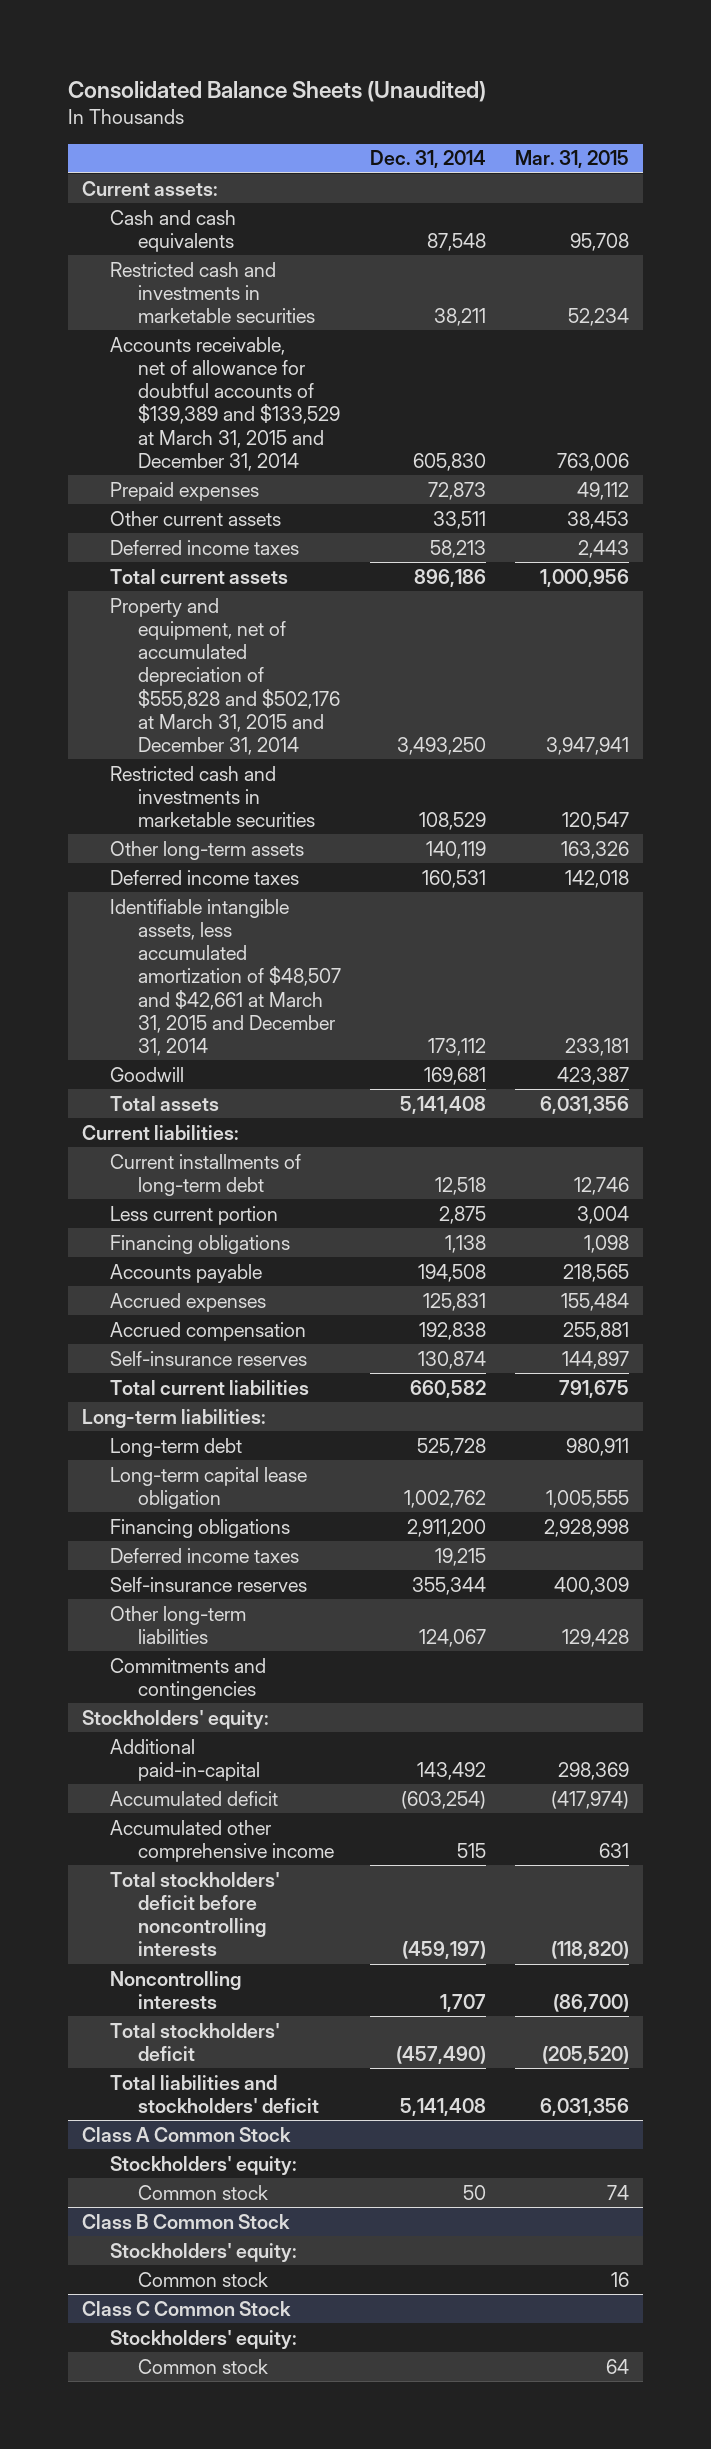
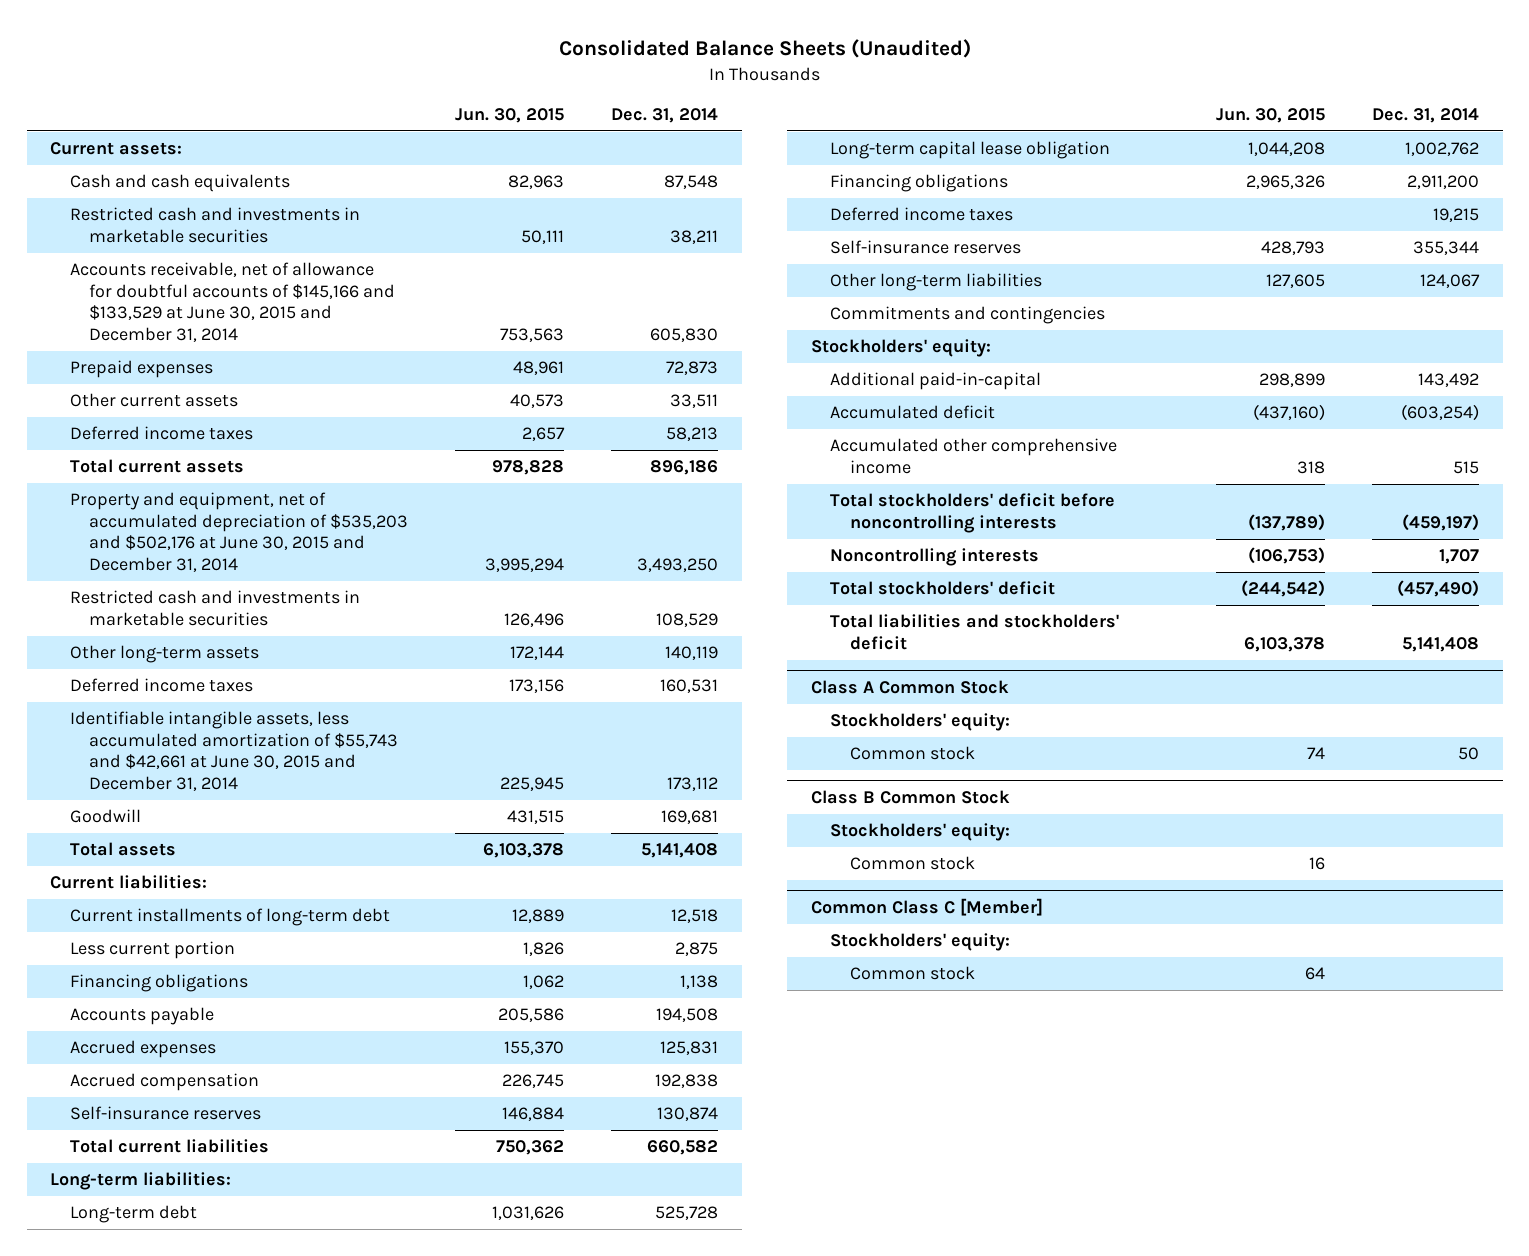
- | Dec. 31, 2014 | Mar. 31, 2015
+ | Jun. 30, 2015 | Dec. 31, 2014
- Accounts receivable, net of allowance for doubtful accounts of $139,389 and $133,529 at March 31, 2015 and December 31, 2014 | 605,830 | 763,006
+ Accounts receivable, net of allowance for doubtful accounts of $145,166 and $133,529 at June 30, 2015 and December 31, 2014 | 753,563 | 605,830
- Property and equipment, net of accumulated depreciation of $555,828 and $502,176 at March 31, 2015 and December 31, 2014 | 3,493,250 | 3,947,941
+ Property and equipment, net of accumulated depreciation of $535,203 and $502,176 at June 30, 2015 and December 31, 2014 | 3,995,294 | 3,493,250
- Identifiable intangible assets, less accumulated amortization of $48,507 and $42,661 at March 31, 2015 and December 31, 2014 | 173,112 | 233,181
+ Identifiable intangible assets, less accumulated amortization of $55,743 and $42,661 at June 30, 2015 and December 31, 2014 | 225,945 | 173,112
- Class C Common Stock
+ Common Class C [Member]

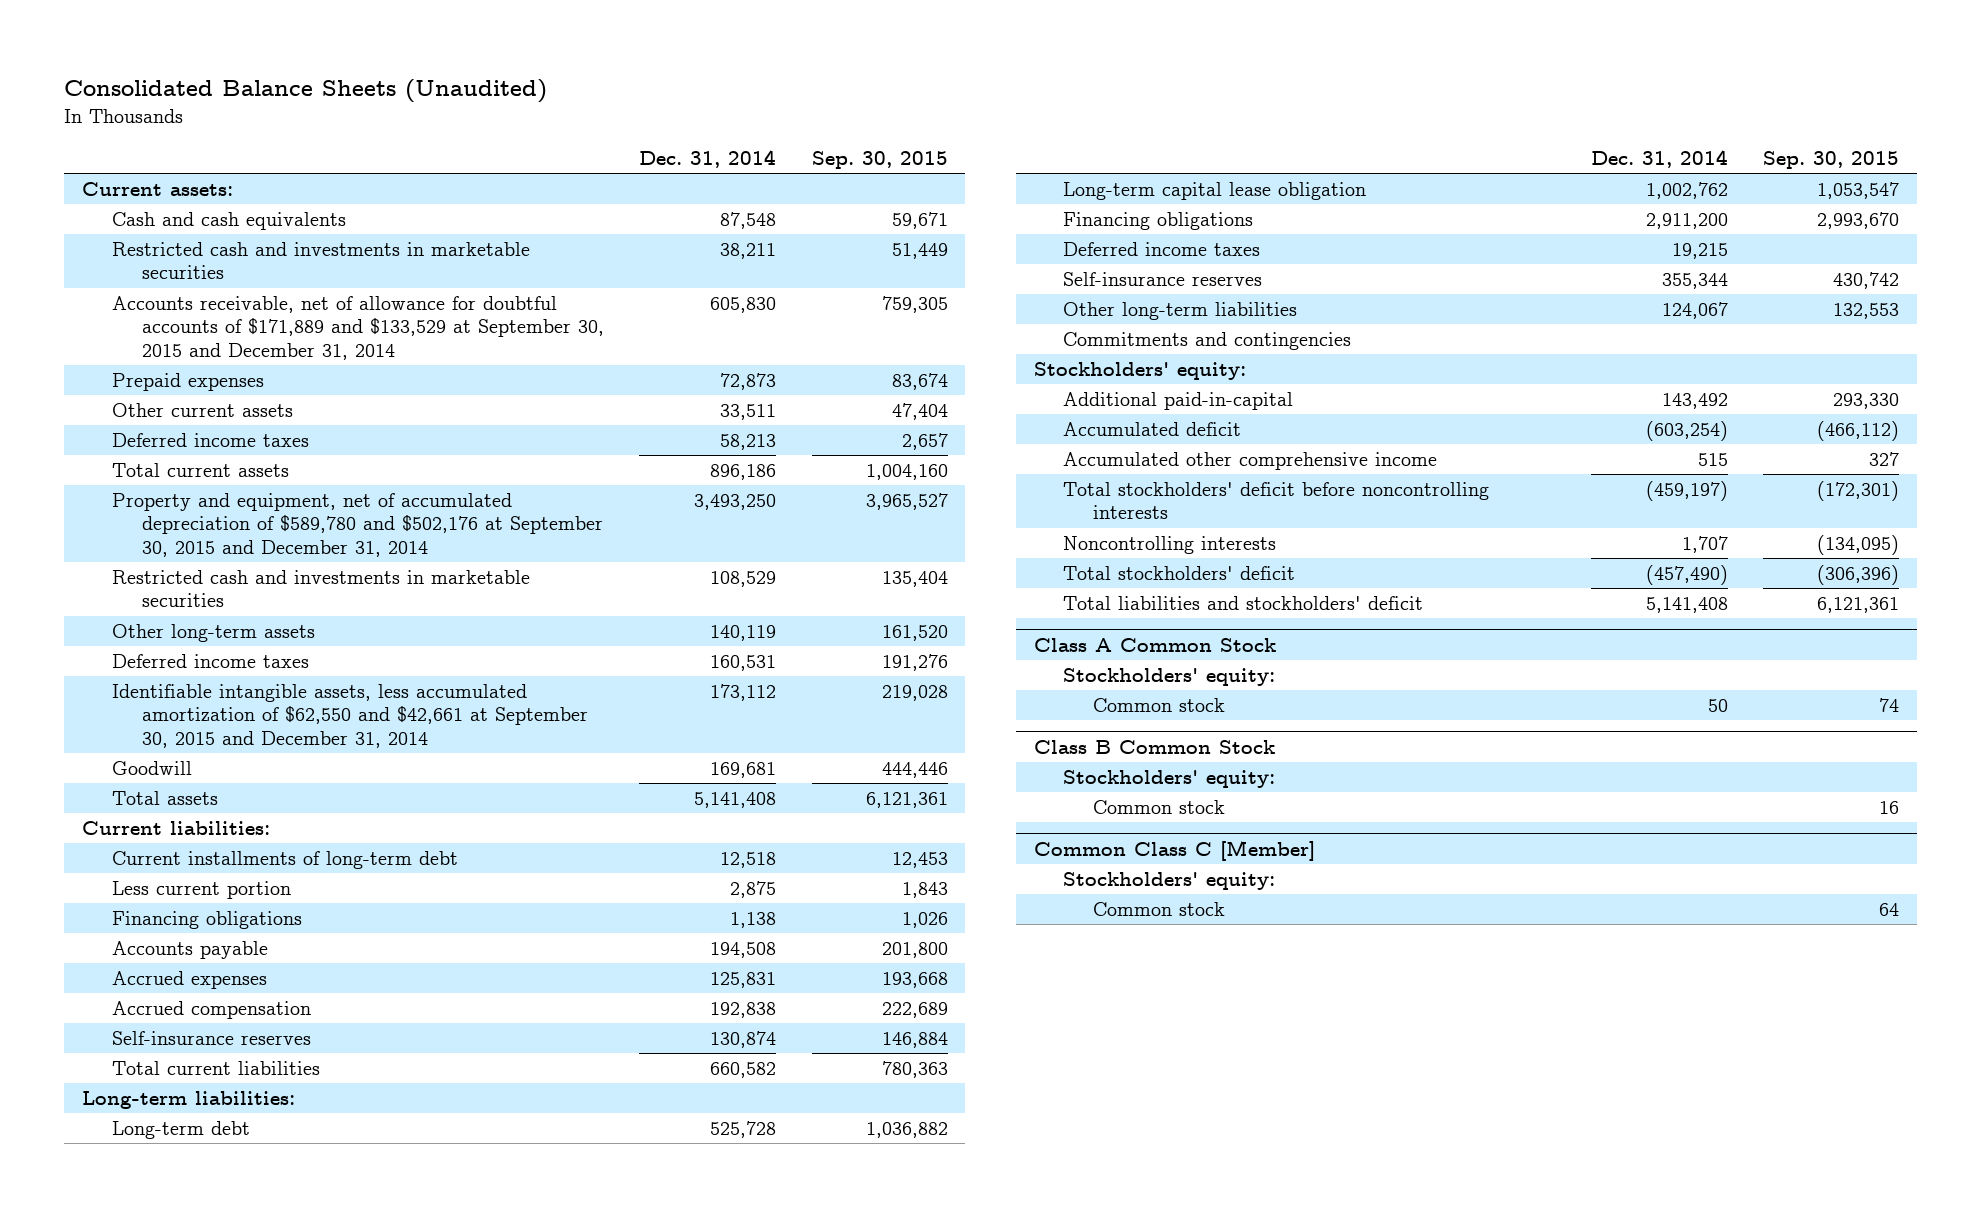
- | Jun. 30, 2015 | Dec. 31, 2014
+ | Dec. 31, 2014 | Sep. 30, 2015
- Accounts receivable, net of allowance for doubtful accounts of $145,166 and $133,529 at June 30, 2015 and December 31, 2014 | 753,563 | 605,830
+ Accounts receivable, net of allowance for doubtful accounts of $171,889 and $133,529 at September 30, 2015 and December 31, 2014 | 605,830 | 759,305
- Property and equipment, net of accumulated depreciation of $535,203 and $502,176 at June 30, 2015 and December 31, 2014 | 3,995,294 | 3,493,250
+ Property and equipment, net of accumulated depreciation of $589,780 and $502,176 at September 30, 2015 and December 31, 2014 | 3,493,250 | 3,965,527
- Identifiable intangible assets, less accumulated amortization of $55,743 and $42,661 at June 30, 2015 and December 31, 2014 | 225,945 | 173,112
+ Identifiable intangible assets, less accumulated amortization of $62,550 and $42,661 at September 30, 2015 and December 31, 2014 | 173,112 | 219,028

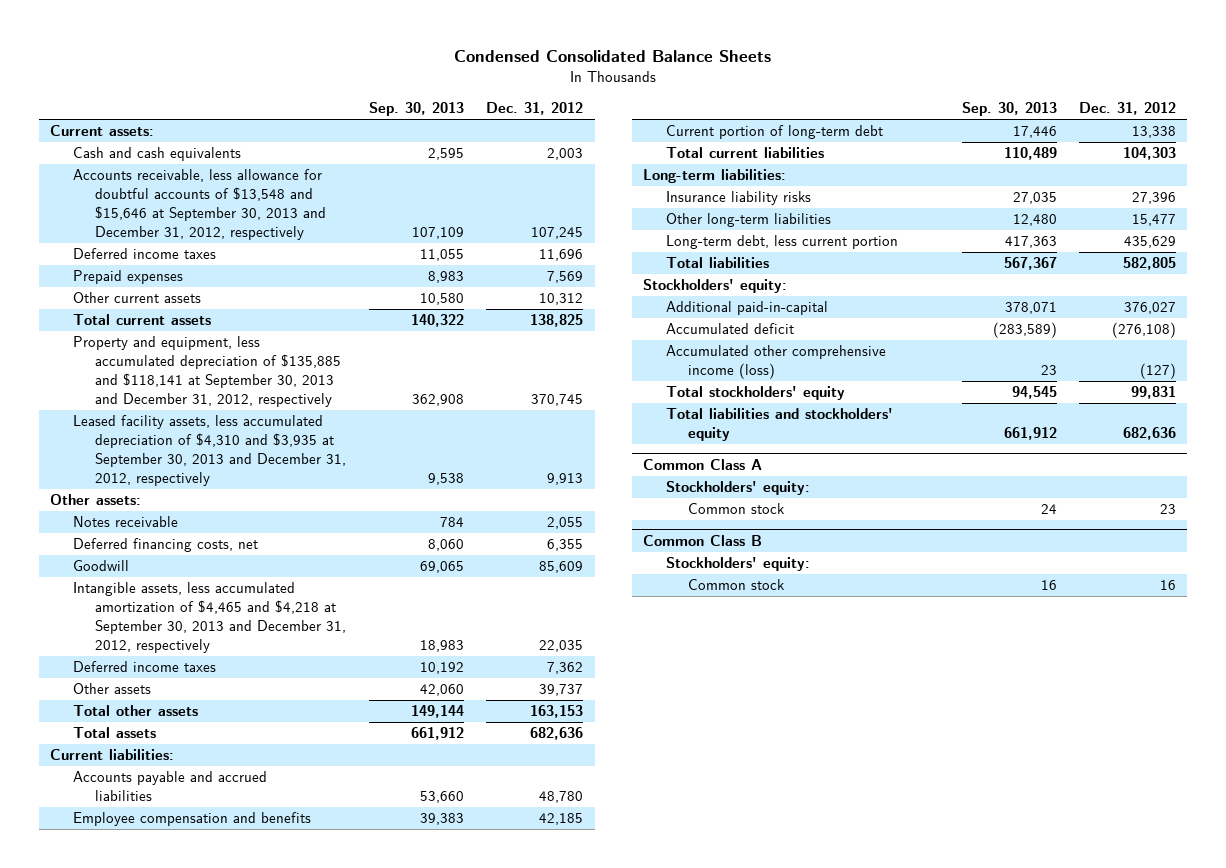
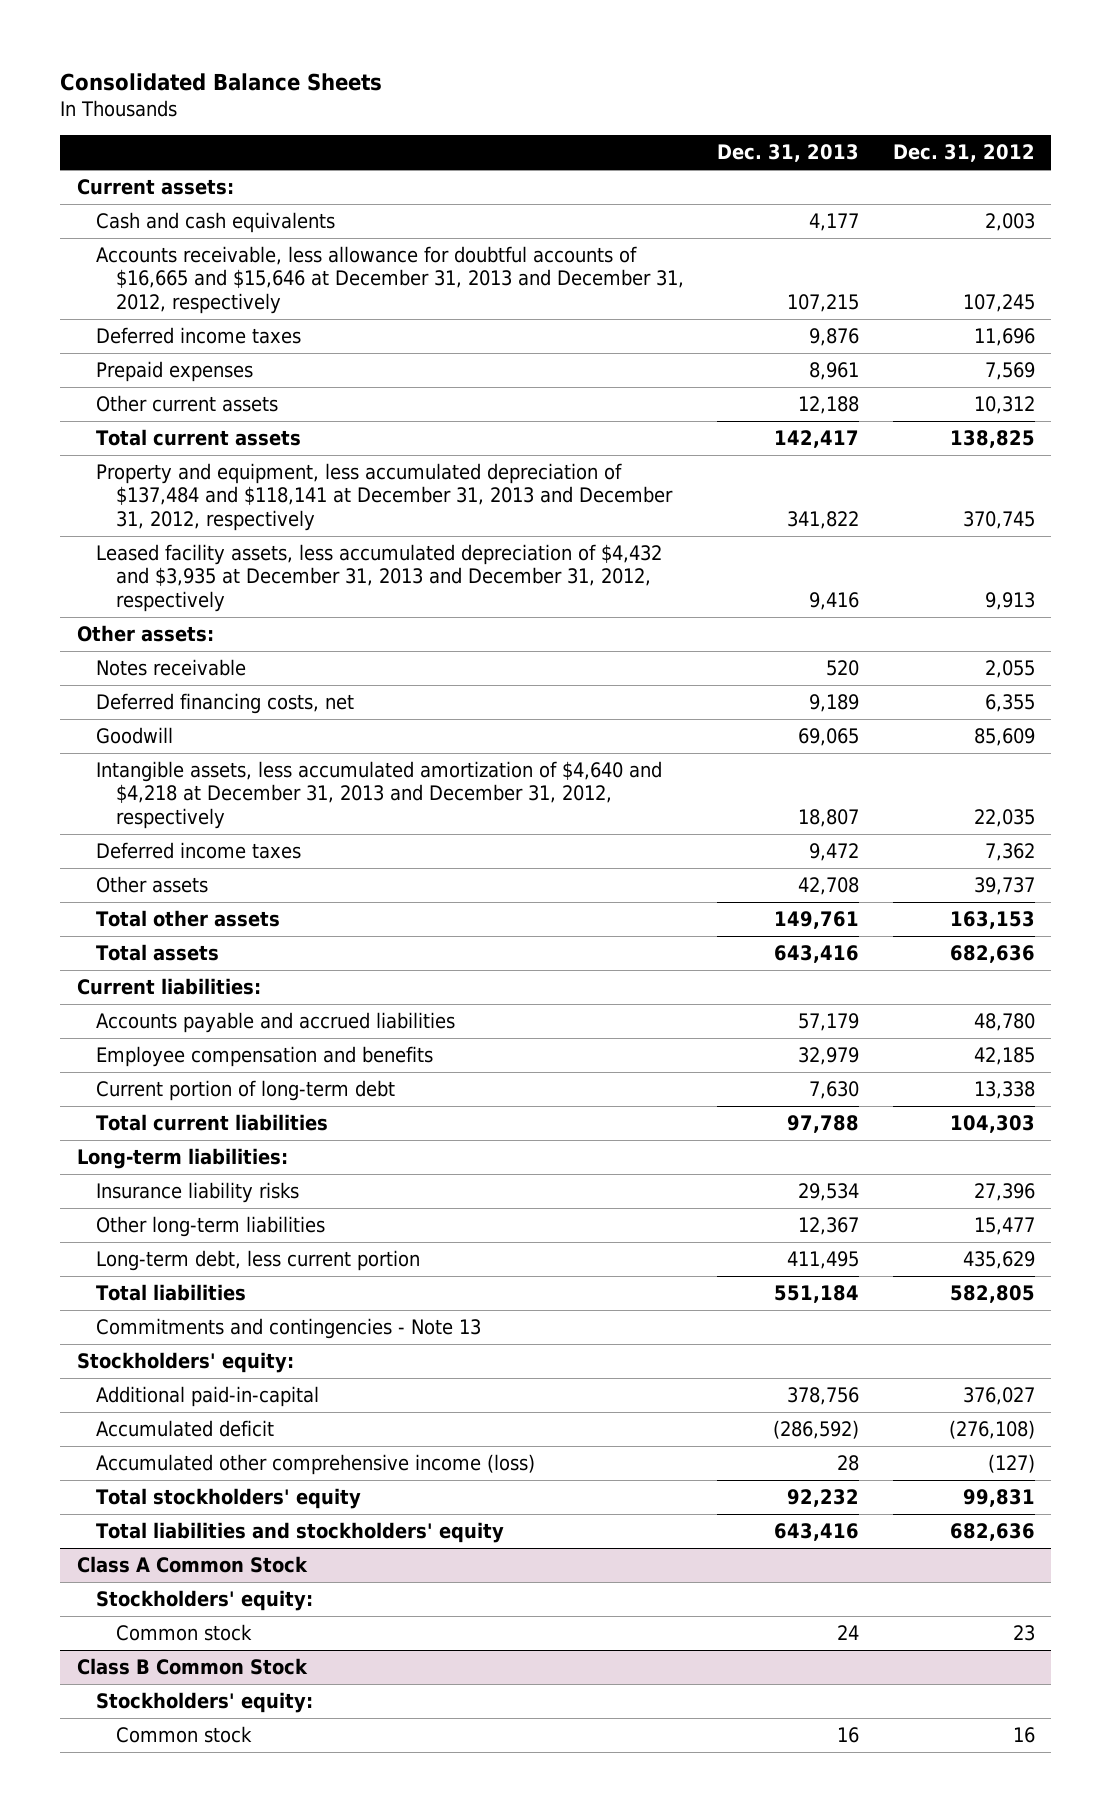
- Condensed Consolidated Balance Sheets
+ Consolidated Balance Sheets
- | Sep. 30, 2013 | Dec. 31, 2012
+ | Dec. 31, 2013 | Dec. 31, 2012
- Accounts receivable, less allowance for doubtful accounts of $13,548 and $15,646 at September 30, 2013 and December 31, 2012, respectively | 107,109 | 107,245
+ Accounts receivable, less allowance for doubtful accounts of $16,665 and $15,646 at December 31, 2013 and December 31, 2012, respectively | 107,215 | 107,245
- Property and equipment, less accumulated depreciation of $135,885 and $118,141 at September 30, 2013 and December 31, 2012, respectively | 362,908 | 370,745
- Leased facility assets, less accumulated depreciation of $4,310 and $3,935 at September 30, 2013 and December 31, 2012, respectively | 9,538 | 9,913
+ Property and equipment, less accumulated depreciation of $137,484 and $118,141 at December 31, 2013 and December 31, 2012, respectively | 341,822 | 370,745
+ Leased facility assets, less accumulated depreciation of $4,432 and $3,935 at December 31, 2013 and December 31, 2012, respectively | 9,416 | 9,913
- Intangible assets, less accumulated amortization of $4,465 and $4,218 at September 30, 2013 and December 31, 2012, respectively | 18,983 | 22,035
+ Intangible assets, less accumulated amortization of $4,640 and $4,218 at December 31, 2013 and December 31, 2012, respectively | 18,807 | 22,035
+ Commitments and contingencies - Note 13
- Common Class A
+ Class A Common Stock
- Common Class B
+ Class B Common Stock

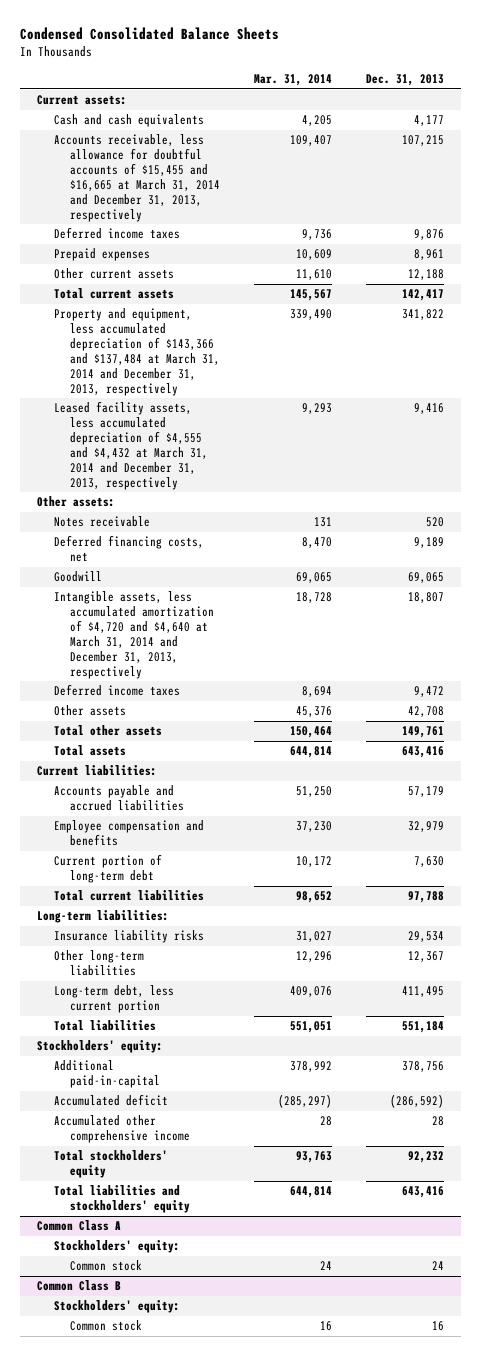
- Consolidated Balance Sheets
+ Condensed Consolidated Balance Sheets
- | Dec. 31, 2013 | Dec. 31, 2012
+ | Mar. 31, 2014 | Dec. 31, 2013
- Accounts receivable, less allowance for doubtful accounts of $16,665 and $15,646 at December 31, 2013 and December 31, 2012, respectively | 107,215 | 107,245
+ Accounts receivable, less allowance for doubtful accounts of $15,455 and $16,665 at March 31, 2014 and December 31, 2013, respectively | 109,407 | 107,215
- Property and equipment, less accumulated depreciation of $137,484 and $118,141 at December 31, 2013 and December 31, 2012, respectively | 341,822 | 370,745
- Leased facility assets, less accumulated depreciation of $4,432 and $3,935 at December 31, 2013 and December 31, 2012, respectively | 9,416 | 9,913
+ Property and equipment, less accumulated depreciation of $143,366 and $137,484 at March 31, 2014 and December 31, 2013, respectively | 339,490 | 341,822
+ Leased facility assets, less accumulated depreciation of $4,555 and $4,432 at March 31, 2014 and December 31, 2013, respectively | 9,293 | 9,416
- Intangible assets, less accumulated amortization of $4,640 and $4,218 at December 31, 2013 and December 31, 2012, respectively | 18,807 | 22,035
+ Intangible assets, less accumulated amortization of $4,720 and $4,640 at March 31, 2014 and December 31, 2013, respectively | 18,728 | 18,807
- Commitments and contingencies - Note 13
- Accumulated other comprehensive income (loss) | 28 | (127)
+ Accumulated other comprehensive income | 28 | 28
- Class A Common Stock
+ Common Class A
- Class B Common Stock
+ Common Class B

